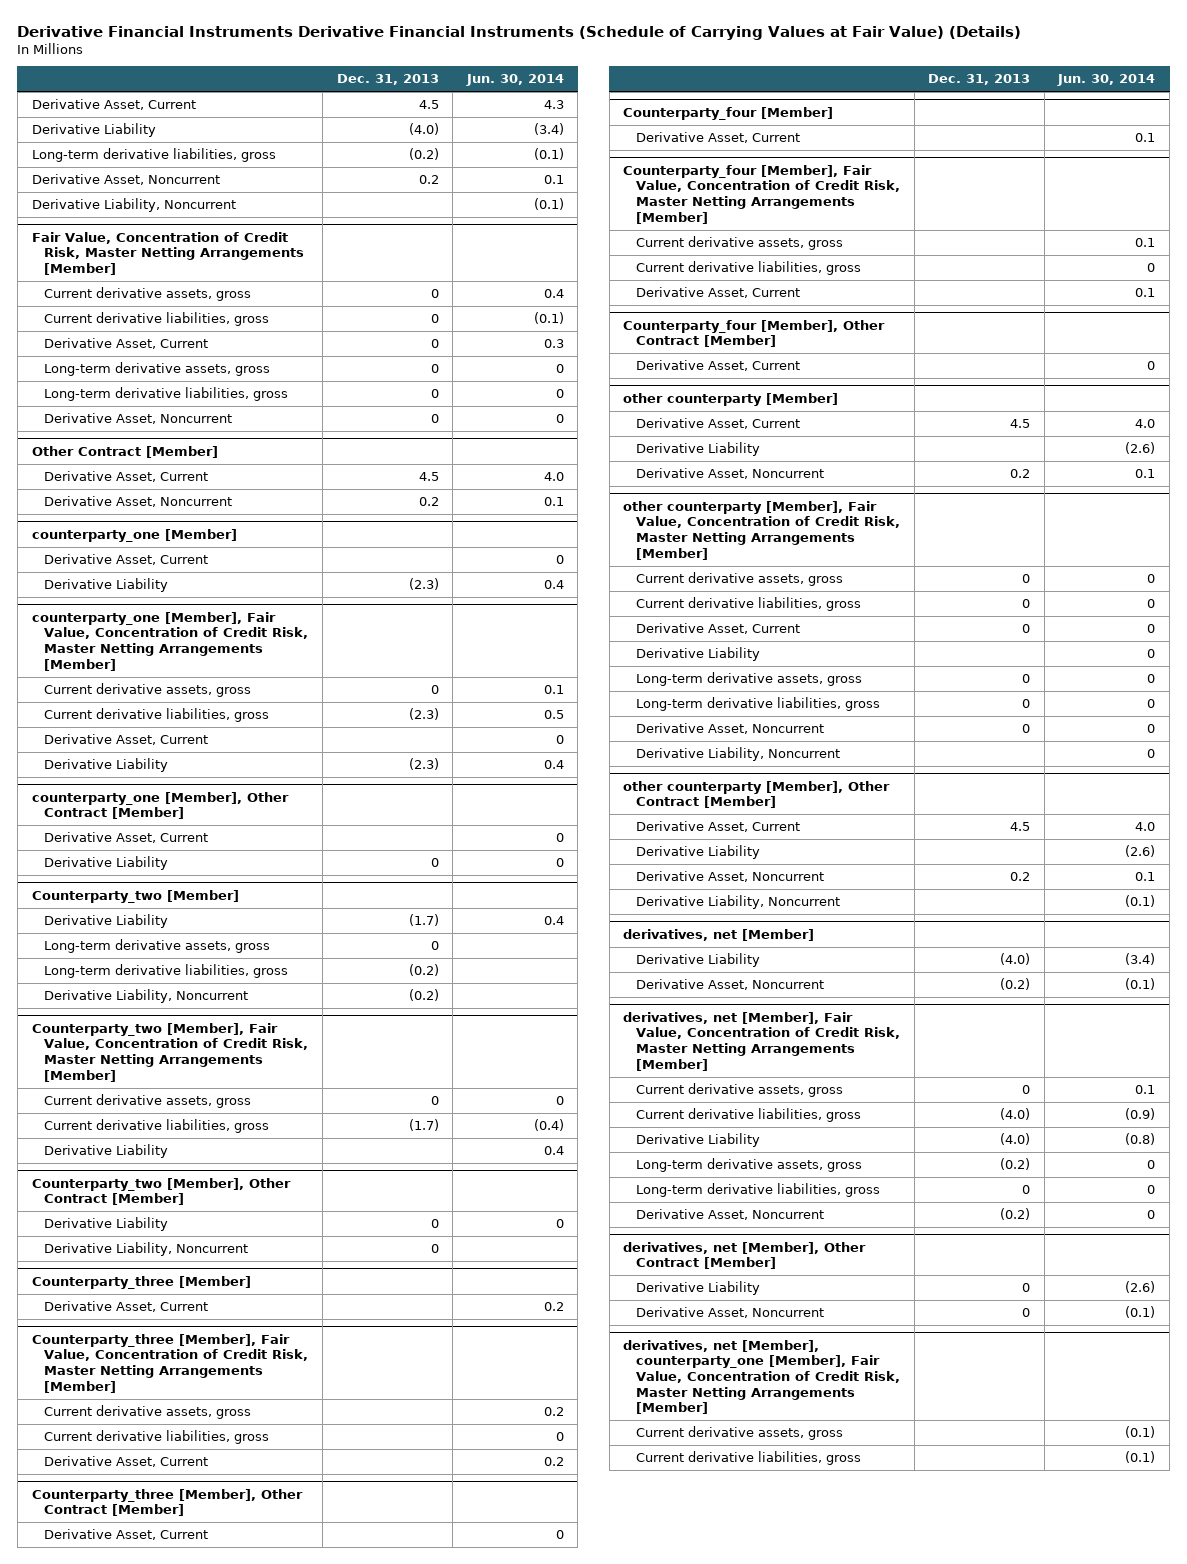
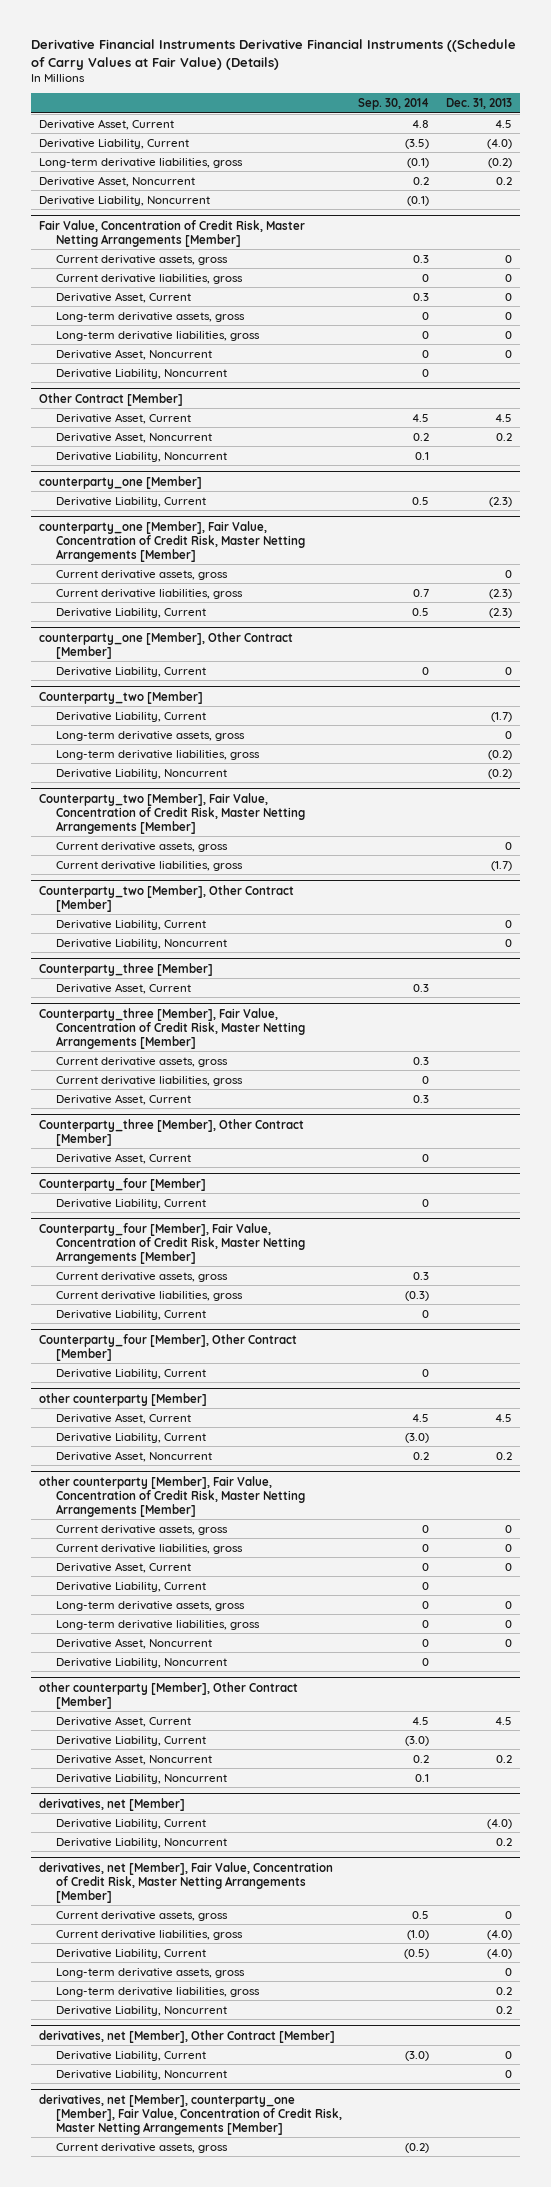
- Derivative Financial Instruments Derivative Financial Instruments (Schedule of Carrying Values at Fair Value) (Details)
+ Derivative Financial Instruments Derivative Financial Instruments ((Schedule of Carry Values at Fair Value) (Details)
- | Dec. 31, 2013 | Jun. 30, 2014
+ | Sep. 30, 2014 | Dec. 31, 2013
- Derivative Liability | (4.0) | (3.4)
+ Derivative Liability, Current | (3.5) | (4.0)
@ Fair Value, Concentration of Credit Risk, Master Netting Arrangements [Member]
+ Derivative Liability, Noncurrent | 0 |
@ Other Contract [Member]
+ Derivative Liability, Noncurrent | 0.1 |
@ counterparty_one [Member]
- Derivative Asset, Current | | 0
- Derivative Liability | (2.3) | 0.4
+ Derivative Liability, Current | 0.5 | (2.3)
@ counterparty_one [Member], Fair Value, Concentration of Credit Risk, Master Netting Arrangements [Member]
- Derivative Asset, Current | | 0
- Derivative Liability | (2.3) | 0.4
+ Derivative Liability, Current | 0.5 | (2.3)
@ counterparty_one [Member], Other Contract [Member]
- Derivative Asset, Current | | 0
- Derivative Liability | 0 | 0
+ Derivative Liability, Current | 0 | 0
@ Counterparty_two [Member]
- Derivative Liability | (1.7) | 0.4
+ Derivative Liability, Current | | (1.7)
@ Counterparty_two [Member], Fair Value, Concentration of Credit Risk, Master Netting Arrangements [Member]
- Derivative Liability | | 0.4
@ Counterparty_two [Member], Other Contract [Member]
- Derivative Liability | 0 | 0
+ Derivative Liability, Current | | 0
@ Counterparty_four [Member]
- Derivative Asset, Current | | 0.1
+ Derivative Liability, Current | 0 |
@ Counterparty_four [Member], Fair Value, Concentration of Credit Risk, Master Netting Arrangements [Member]
- Derivative Asset, Current | | 0.1
+ Derivative Liability, Current | 0 |
@ Counterparty_four [Member], Other Contract [Member]
- Derivative Asset, Current | | 0
+ Derivative Liability, Current | 0 |
@ other counterparty [Member]
- Derivative Liability | | (2.6)
+ Derivative Liability, Current | (3.0) |
@ other counterparty [Member], Fair Value, Concentration of Credit Risk, Master Netting Arrangements [Member]
- Derivative Liability | | 0
+ Derivative Liability, Current | 0 |
@ other counterparty [Member], Other Contract [Member]
- Derivative Liability | | (2.6)
+ Derivative Liability, Current | (3.0) |
@ derivatives, net [Member]
- Derivative Liability | (4.0) | (3.4)
- Derivative Asset, Noncurrent | (0.2) | (0.1)
+ Derivative Liability, Current | | (4.0)
+ Derivative Liability, Noncurrent | | 0.2
@ derivatives, net [Member], Fair Value, Concentration of Credit Risk, Master Netting Arrangements [Member]
- Derivative Liability | (4.0) | (0.8)
- Long-term derivative assets, gross | (0.2) | 0
- Long-term derivative liabilities, gross | 0 | 0
- Derivative Asset, Noncurrent | (0.2) | 0
+ Derivative Liability, Current | (0.5) | (4.0)
+ Long-term derivative assets, gross | | 0
+ Long-term derivative liabilities, gross | | 0.2
+ Derivative Liability, Noncurrent | | 0.2
@ derivatives, net [Member], Other Contract [Member]
- Derivative Liability | 0 | (2.6)
- Derivative Asset, Noncurrent | 0 | (0.1)
+ Derivative Liability, Current | (3.0) | 0
+ Derivative Liability, Noncurrent | | 0
@ derivatives, net [Member], counterparty_one [Member], Fair Value, Concentration of Credit Risk, Master Netting Arrangements [Member]
- Current derivative liabilities, gross | | (0.1)

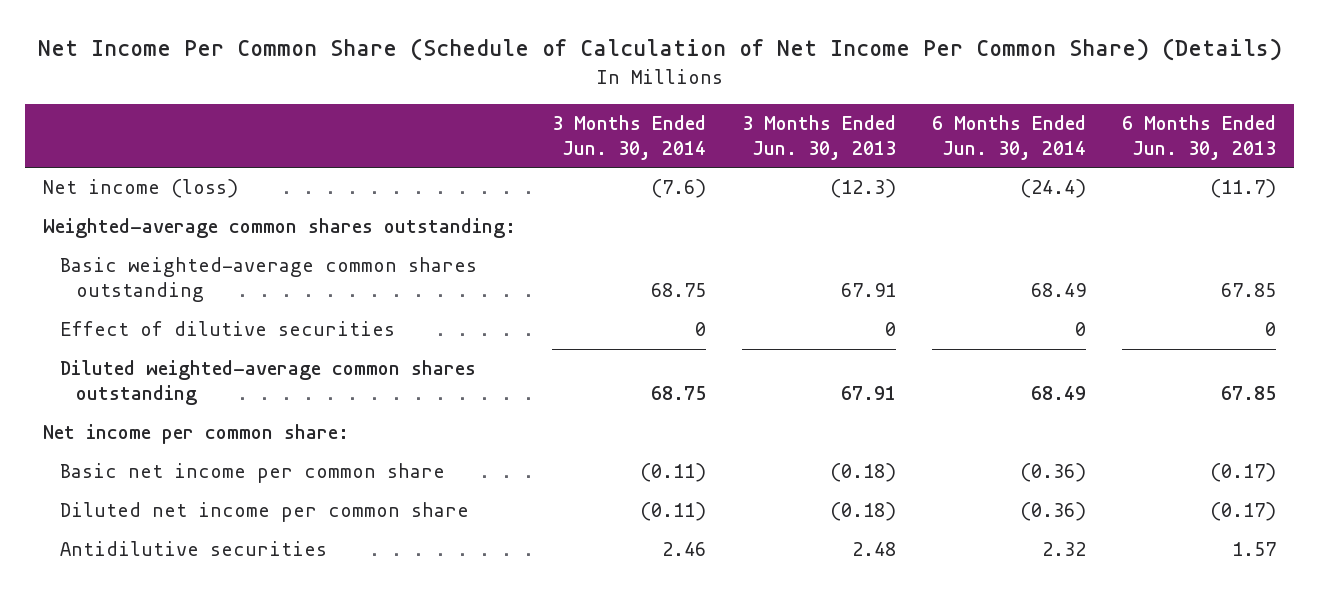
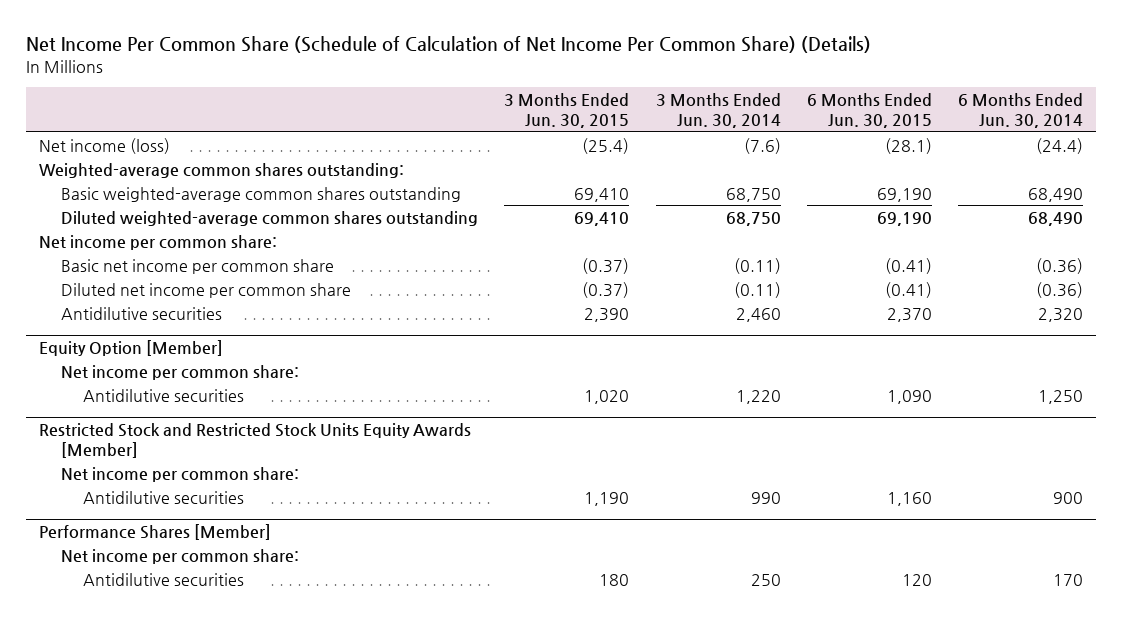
- | 3 Months Ended Jun. 30, 2014 | 3 Months Ended Jun. 30, 2013 | 6 Months Ended Jun. 30, 2014 | 6 Months Ended Jun. 30, 2013
+ | 3 Months Ended Jun. 30, 2015 | 3 Months Ended Jun. 30, 2014 | 6 Months Ended Jun. 30, 2015 | 6 Months Ended Jun. 30, 2014
- Basic weighted-average common shares outstanding | 68.75 | 67.91 | 68.49 | 67.85
- Effect of dilutive securities | 0 | 0 | 0 | 0
- Diluted weighted-average common shares outstanding | 68.75 | 67.91 | 68.49 | 67.85
+ Basic weighted-average common shares outstanding | 69,410 | 68,750 | 69,190 | 68,490
+ Diluted weighted-average common shares outstanding | 69,410 | 68,750 | 69,190 | 68,490
- Antidilutive securities | 2.46 | 2.48 | 2.32 | 1.57
+ Antidilutive securities | 2,390 | 2,460 | 2,370 | 2,320
+ Equity Option [Member]
+ Net income per common share:
+ Antidilutive securities | 1,020 | 1,220 | 1,090 | 1,250
+ Restricted Stock and Restricted Stock Units Equity Awards [Member]
+ Net income per common share:
+ Antidilutive securities | 1,190 | 990 | 1,160 | 900
+ Performance Shares [Member]
+ Net income per common share:
+ Antidilutive securities | 180 | 250 | 120 | 170

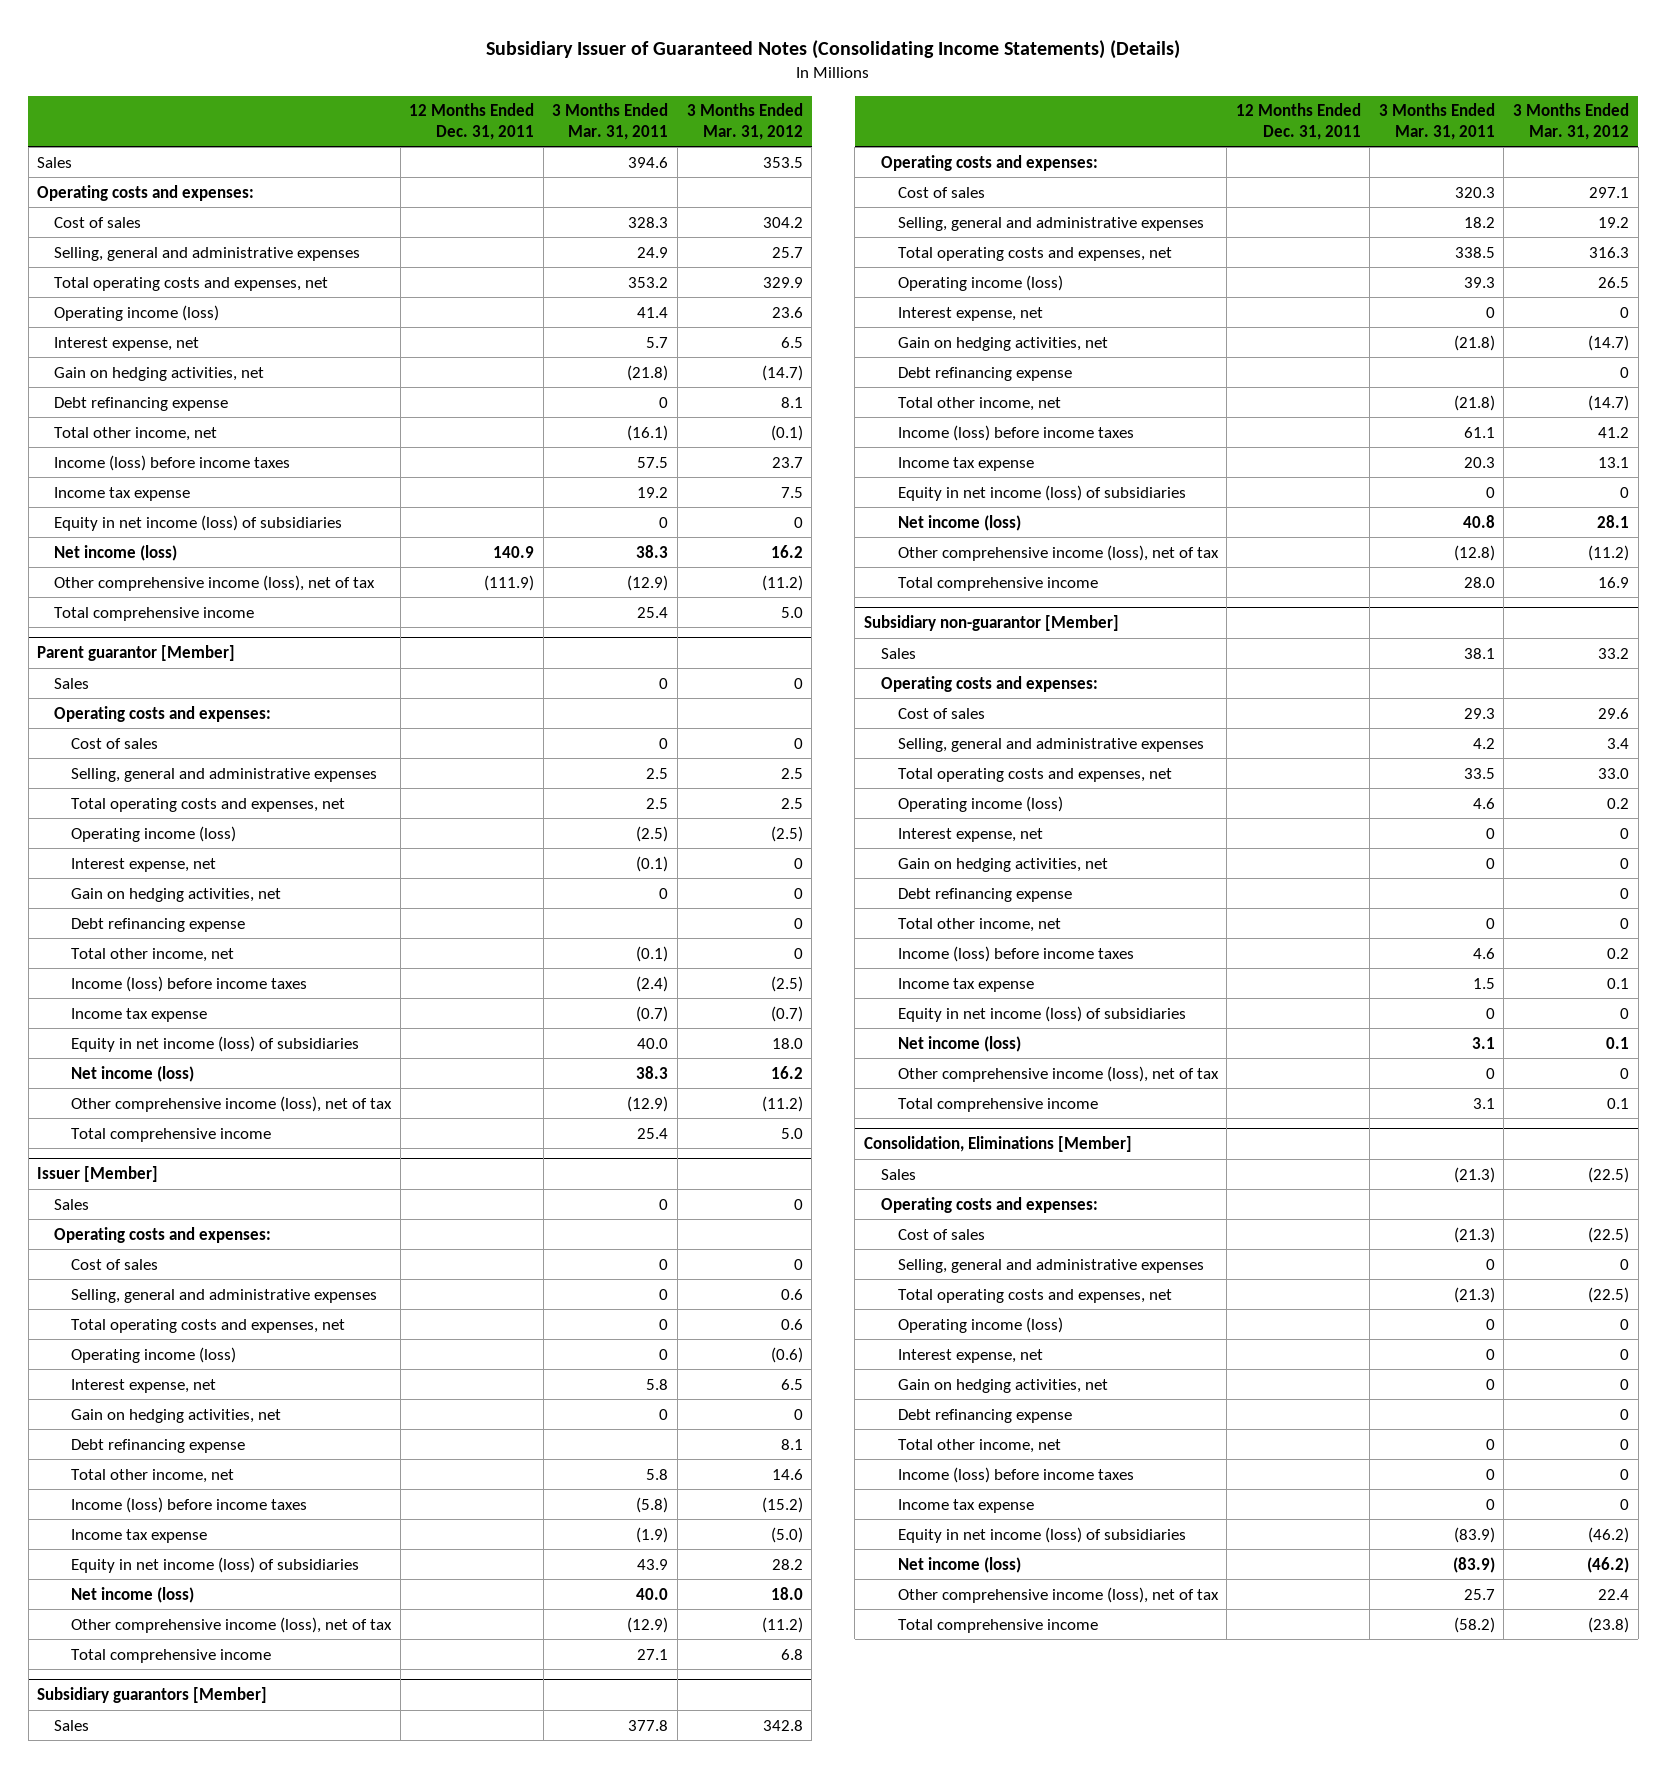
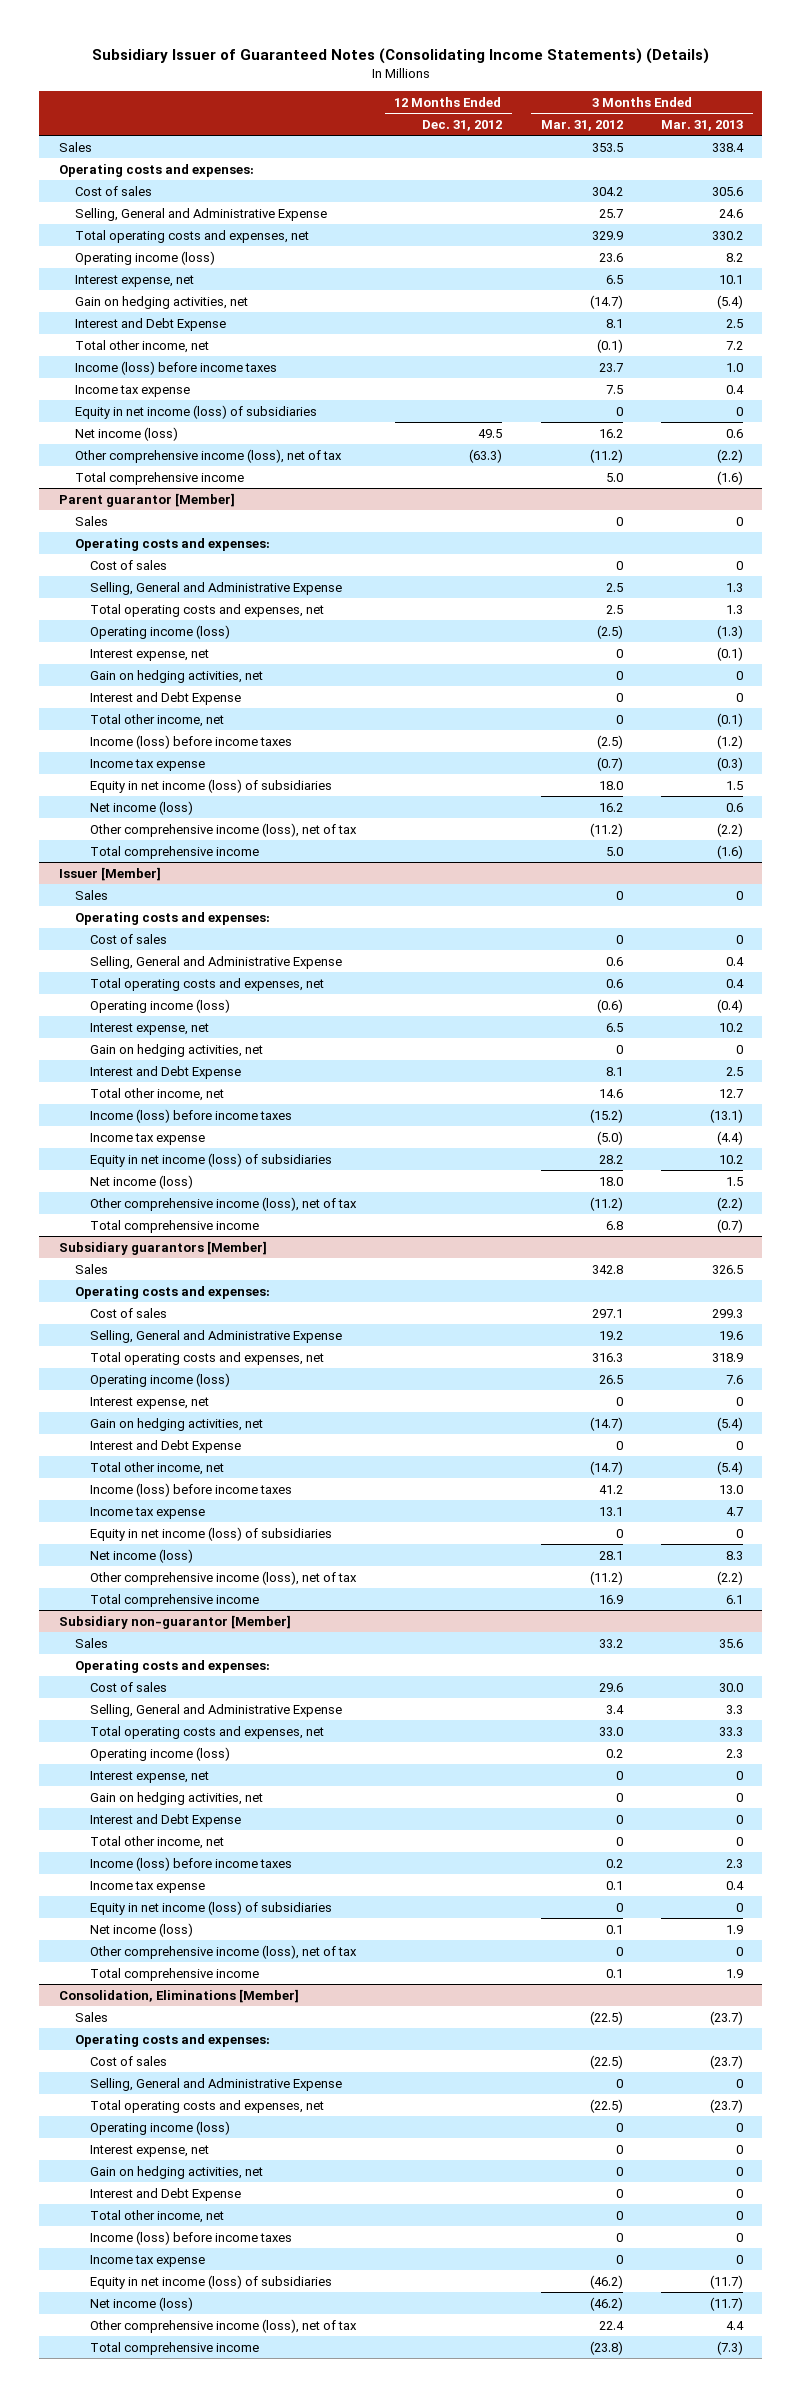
- | 12 Months Ended Dec. 31, 2011 | 3 Months Ended Mar. 31, 2011 | 3 Months Ended Mar. 31, 2012
+ | 12 Months Ended Dec. 31, 2012 | 3 Months Ended Mar. 31, 2012 | 3 Months Ended Mar. 31, 2013
- Selling, general and administrative expenses | | 24.9 | 25.7
+ Selling, General and Administrative Expense | | 25.7 | 24.6
- Debt refinancing expense | | 0 | 8.1
+ Interest and Debt Expense | | 8.1 | 2.5
@ Parent guarantor [Member]
- Selling, general and administrative expenses | | 2.5 | 2.5
+ Selling, General and Administrative Expense | | 2.5 | 1.3
- Debt refinancing expense | | | 0
+ Interest and Debt Expense | | 0 | 0
@ Issuer [Member]
- Selling, general and administrative expenses | | 0 | 0.6
+ Selling, General and Administrative Expense | | 0.6 | 0.4
- Debt refinancing expense | | | 8.1
+ Interest and Debt Expense | | 8.1 | 2.5
@ Subsidiary guarantors [Member]
- Selling, general and administrative expenses | | 18.2 | 19.2
+ Selling, General and Administrative Expense | | 19.2 | 19.6
- Debt refinancing expense | | | 0
+ Interest and Debt Expense | | 0 | 0
@ Subsidiary non-guarantor [Member]
- Selling, general and administrative expenses | | 4.2 | 3.4
+ Selling, General and Administrative Expense | | 3.4 | 3.3
- Debt refinancing expense | | | 0
+ Interest and Debt Expense | | 0 | 0
@ Consolidation, Eliminations [Member]
- Selling, general and administrative expenses | | 0 | 0
+ Selling, General and Administrative Expense | | 0 | 0
- Debt refinancing expense | | | 0
+ Interest and Debt Expense | | 0 | 0

